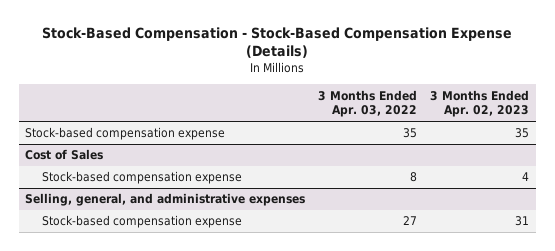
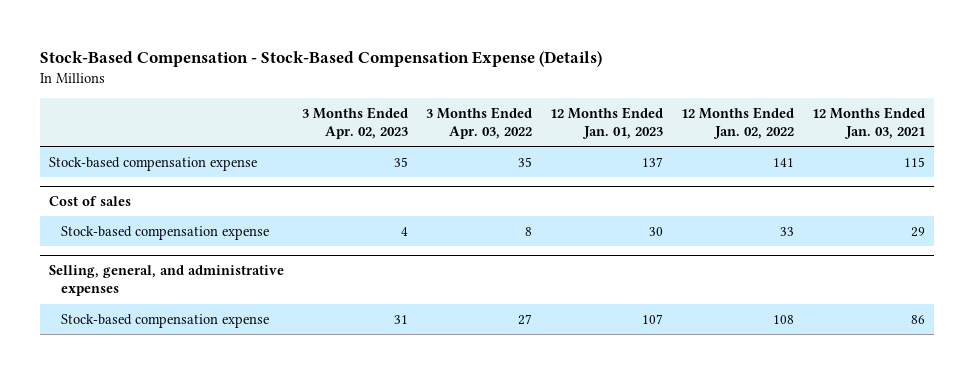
- | 3 Months Ended Apr. 03, 2022 | 3 Months Ended Apr. 02, 2023
+ | 3 Months Ended Apr. 02, 2023 | 3 Months Ended Apr. 03, 2022 | 12 Months Ended Jan. 01, 2023 | 12 Months Ended Jan. 02, 2022 | 12 Months Ended Jan. 03, 2021
- Cost of Sales
+ Cost of sales

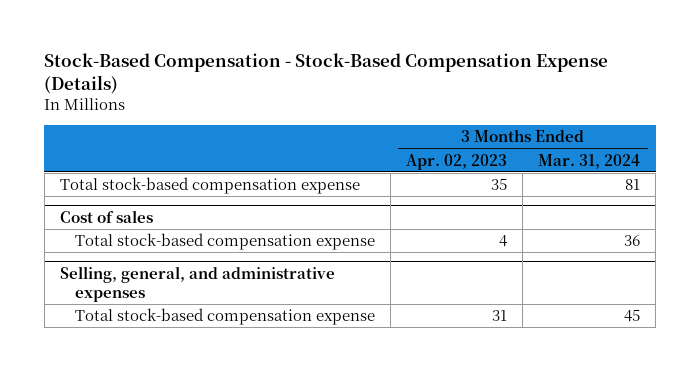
- | 3 Months Ended Apr. 02, 2023 | 3 Months Ended Apr. 03, 2022 | 12 Months Ended Jan. 01, 2023 | 12 Months Ended Jan. 02, 2022 | 12 Months Ended Jan. 03, 2021
+ | 3 Months Ended Apr. 02, 2023 | 3 Months Ended Mar. 31, 2024
- Stock-based compensation expense | 35 | 35 | 137 | 141 | 115
+ Total stock-based compensation expense | 35 | 81
@ Cost of sales
- Stock-based compensation expense | 4 | 8 | 30 | 33 | 29
+ Total stock-based compensation expense | 4 | 36
@ Selling, general, and administrative expenses
- Stock-based compensation expense | 31 | 27 | 107 | 108 | 86
+ Total stock-based compensation expense | 31 | 45

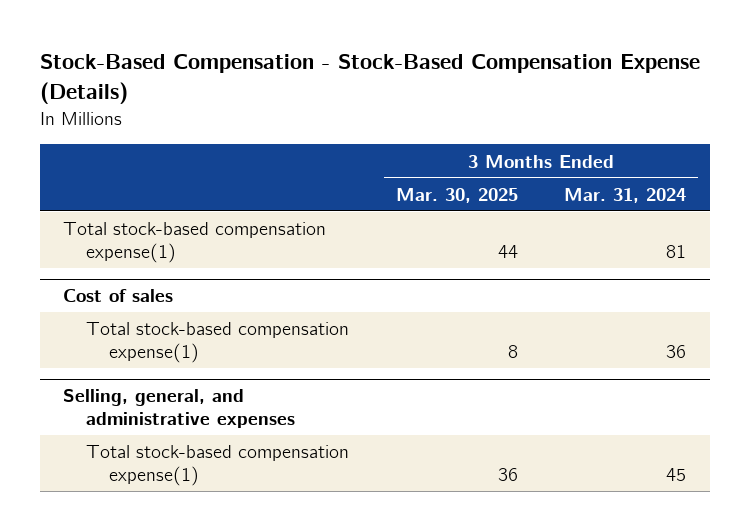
- | 3 Months Ended Apr. 02, 2023 | 3 Months Ended Mar. 31, 2024
+ | 3 Months Ended Mar. 30, 2025 | 3 Months Ended Mar. 31, 2024
- Total stock-based compensation expense | 35 | 81
+ Total stock-based compensation expense(1) | 44 | 81
@ Cost of sales
- Total stock-based compensation expense | 4 | 36
+ Total stock-based compensation expense(1) | 8 | 36
@ Selling, general, and administrative expenses
- Total stock-based compensation expense | 31 | 45
+ Total stock-based compensation expense(1) | 36 | 45

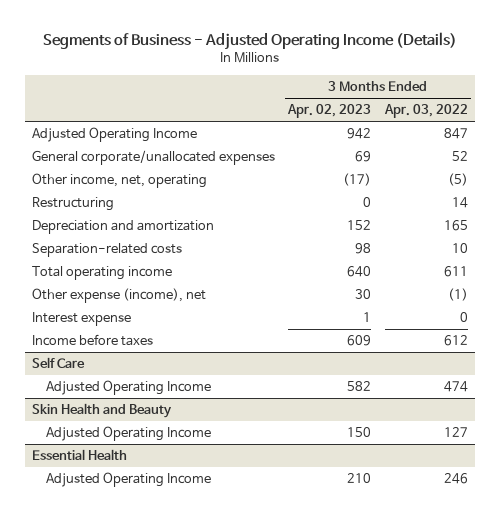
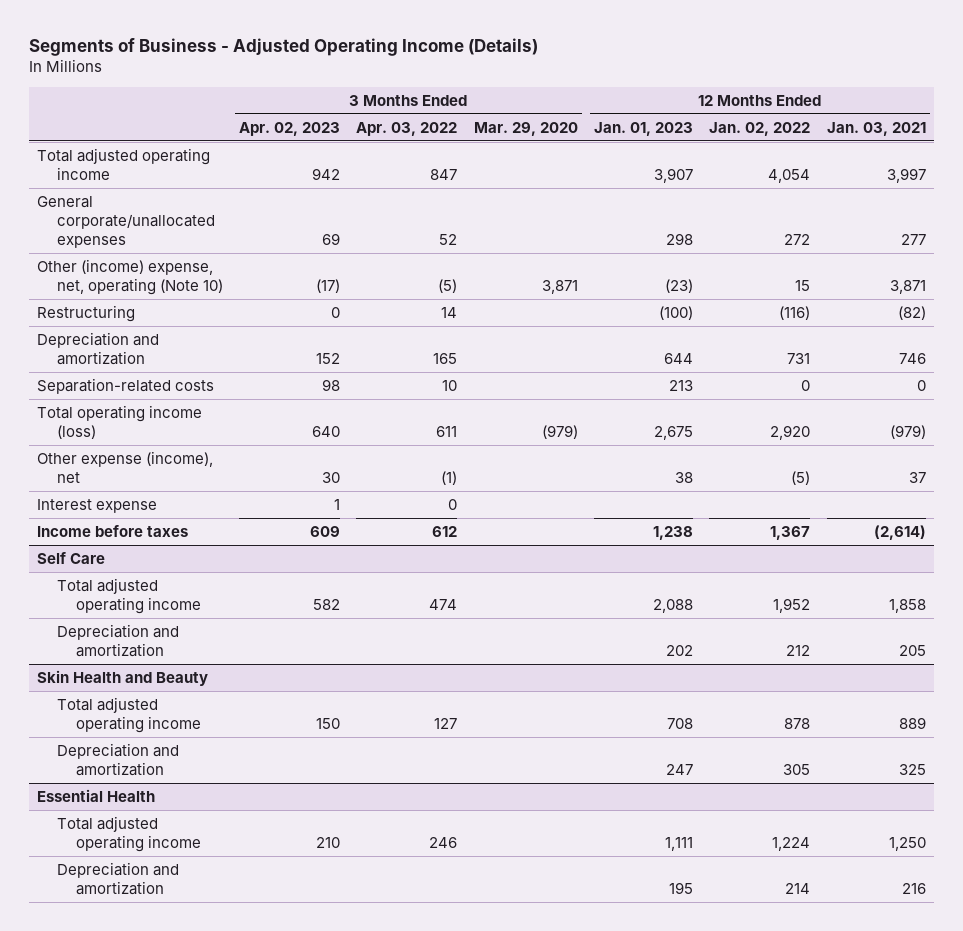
- | 3 Months Ended Apr. 02, 2023 | 3 Months Ended Apr. 03, 2022
+ | 3 Months Ended Apr. 02, 2023 | 3 Months Ended Apr. 03, 2022 | 3 Months Ended Mar. 29, 2020 | 12 Months Ended Jan. 01, 2023 | 12 Months Ended Jan. 02, 2022 | 12 Months Ended Jan. 03, 2021
- Adjusted Operating Income | 942 | 847
+ Total adjusted operating income | 942 | 847 | | 3,907 | 4,054 | 3,997
- Other income, net, operating | (17) | (5)
+ Other (income) expense, net, operating (Note 10) | (17) | (5) | 3,871 | (23) | 15 | 3,871
- Total operating income | 640 | 611
+ Total operating income (loss) | 640 | 611 | (979) | 2,675 | 2,920 | (979)
@ Self Care
- Adjusted Operating Income | 582 | 474
+ Total adjusted operating income | 582 | 474 | | 2,088 | 1,952 | 1,858
+ Depreciation and amortization | | | | 202 | 212 | 205
@ Skin Health and Beauty
- Adjusted Operating Income | 150 | 127
+ Total adjusted operating income | 150 | 127 | | 708 | 878 | 889
+ Depreciation and amortization | | | | 247 | 305 | 325
@ Essential Health
- Adjusted Operating Income | 210 | 246
+ Total adjusted operating income | 210 | 246 | | 1,111 | 1,224 | 1,250
+ Depreciation and amortization | | | | 195 | 214 | 216

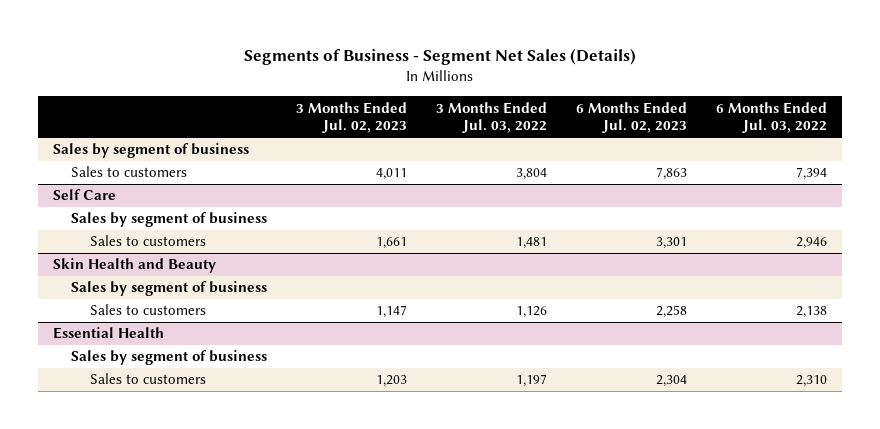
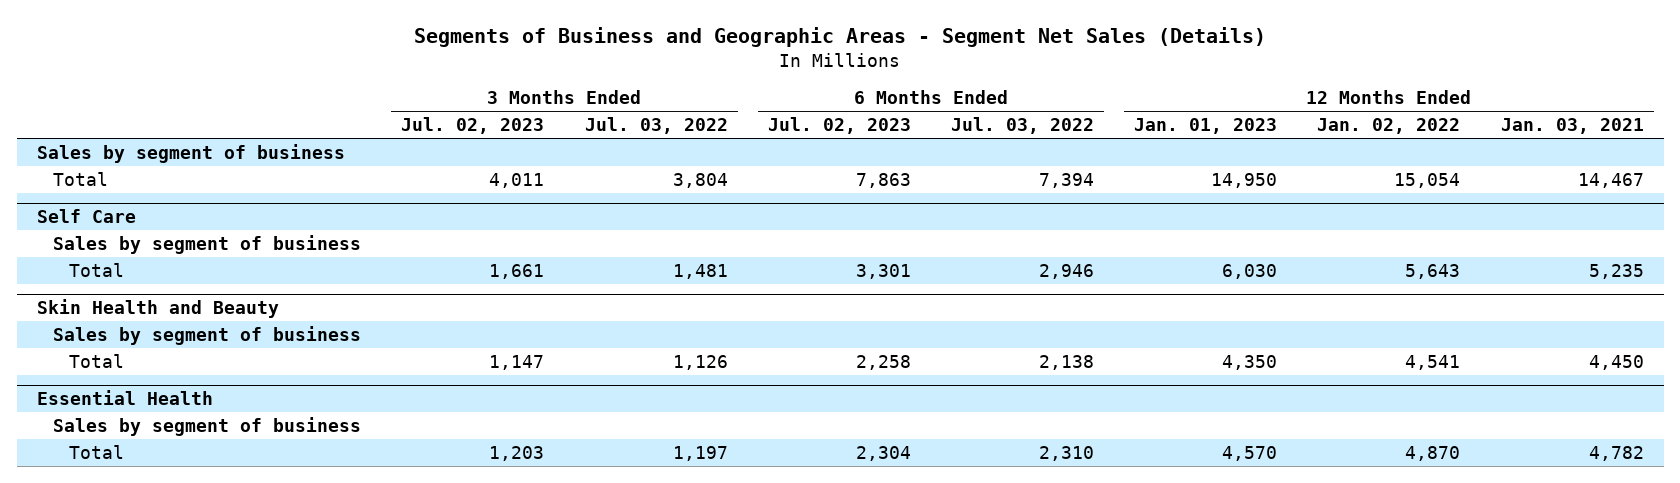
- Segments of Business - Segment Net Sales (Details)
+ Segments of Business and Geographic Areas - Segment Net Sales (Details)
- | 3 Months Ended Jul. 02, 2023 | 3 Months Ended Jul. 03, 2022 | 6 Months Ended Jul. 02, 2023 | 6 Months Ended Jul. 03, 2022
+ | 3 Months Ended Jul. 02, 2023 | 3 Months Ended Jul. 03, 2022 | 6 Months Ended Jul. 02, 2023 | 6 Months Ended Jul. 03, 2022 | 12 Months Ended Jan. 01, 2023 | 12 Months Ended Jan. 02, 2022 | 12 Months Ended Jan. 03, 2021
- Sales to customers | 4,011 | 3,804 | 7,863 | 7,394
+ Total | 4,011 | 3,804 | 7,863 | 7,394 | 14,950 | 15,054 | 14,467
@ Self Care
- Sales to customers | 1,661 | 1,481 | 3,301 | 2,946
+ Total | 1,661 | 1,481 | 3,301 | 2,946 | 6,030 | 5,643 | 5,235
@ Skin Health and Beauty
- Sales to customers | 1,147 | 1,126 | 2,258 | 2,138
+ Total | 1,147 | 1,126 | 2,258 | 2,138 | 4,350 | 4,541 | 4,450
@ Essential Health
- Sales to customers | 1,203 | 1,197 | 2,304 | 2,310
+ Total | 1,203 | 1,197 | 2,304 | 2,310 | 4,570 | 4,870 | 4,782

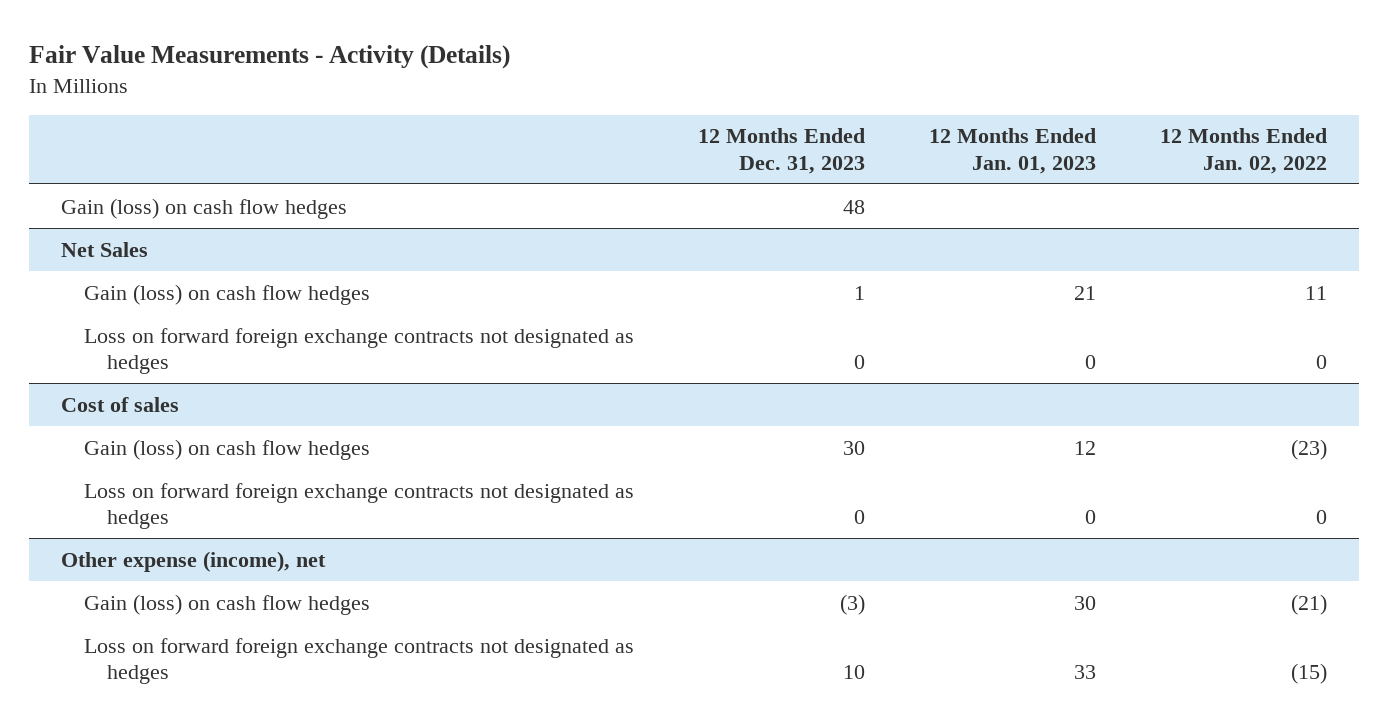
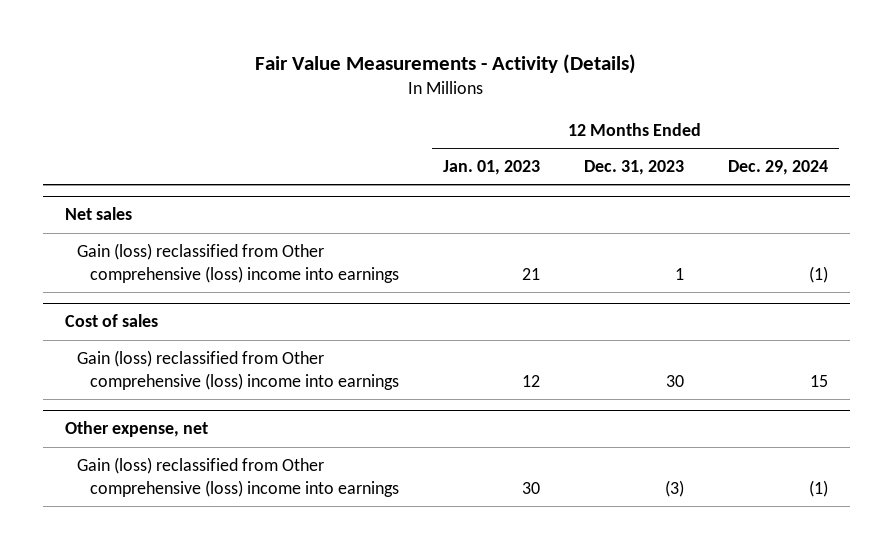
- | 12 Months Ended Dec. 31, 2023 | 12 Months Ended Jan. 01, 2023 | 12 Months Ended Jan. 02, 2022
+ | 12 Months Ended Jan. 01, 2023 | 12 Months Ended Dec. 31, 2023 | 12 Months Ended Dec. 29, 2024
- Gain (loss) on cash flow hedges | 48 | |
- Net Sales
- Gain (loss) on cash flow hedges | 1 | 21 | 11
- Loss on forward foreign exchange contracts not designated as hedges | 0 | 0 | 0
+ Net sales
+ Gain (loss) reclassified from Other comprehensive (loss) income into earnings | 21 | 1 | (1)
@ Cost of sales
- Gain (loss) on cash flow hedges | 30 | 12 | (23)
- Loss on forward foreign exchange contracts not designated as hedges | 0 | 0 | 0
- Other expense (income), net
- Gain (loss) on cash flow hedges | (3) | 30 | (21)
- Loss on forward foreign exchange contracts not designated as hedges | 10 | 33 | (15)
@ Cost of sales
+ Gain (loss) reclassified from Other comprehensive (loss) income into earnings | 12 | 30 | 15
+ Other expense, net
+ Gain (loss) reclassified from Other comprehensive (loss) income into earnings | 30 | (3) | (1)

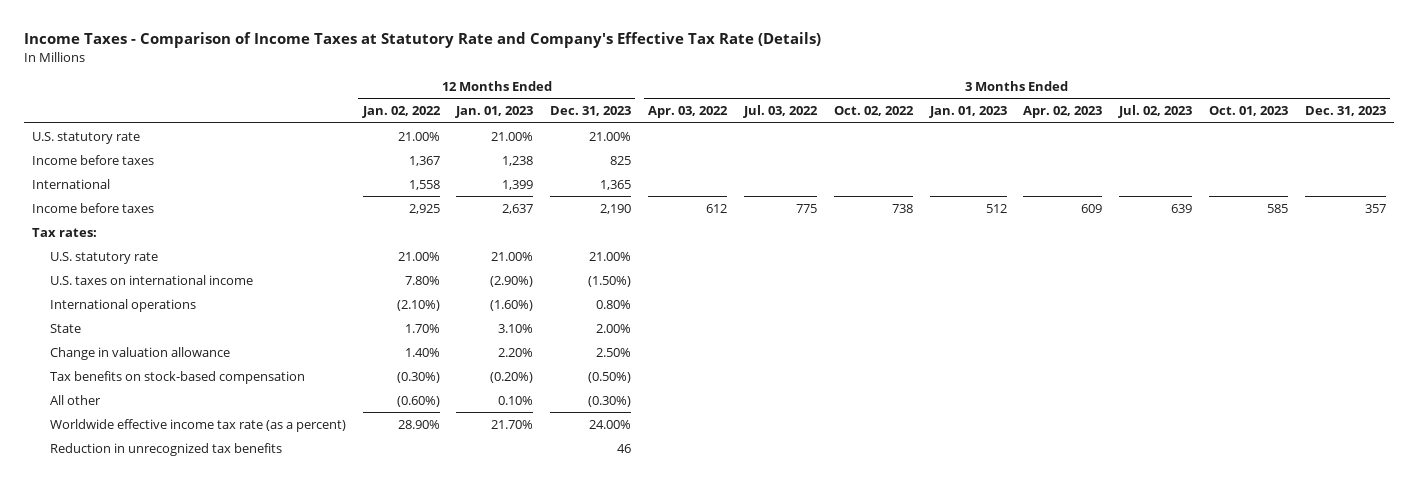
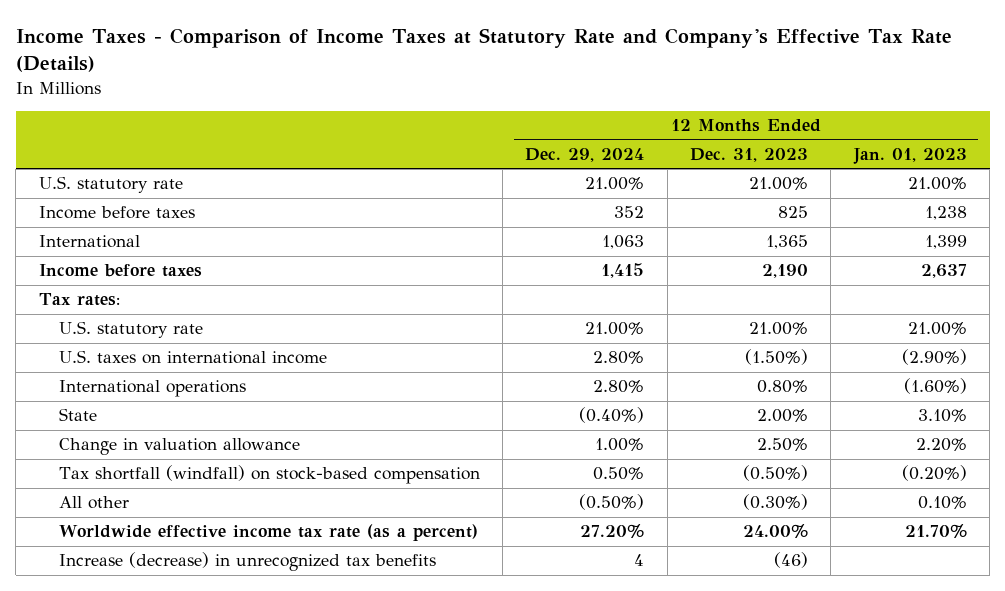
- | 12 Months Ended Jan. 02, 2022 | 12 Months Ended Jan. 01, 2023 | 12 Months Ended Dec. 31, 2023 | 3 Months Ended Apr. 03, 2022 | 3 Months Ended Jul. 03, 2022 | 3 Months Ended Oct. 02, 2022 | 3 Months Ended Jan. 01, 2023 | 3 Months Ended Apr. 02, 2023 | 3 Months Ended Jul. 02, 2023 | 3 Months Ended Oct. 01, 2023 | 3 Months Ended Dec. 31, 2023
+ | 12 Months Ended Dec. 29, 2024 | 12 Months Ended Dec. 31, 2023 | 12 Months Ended Jan. 01, 2023
- Tax benefits on stock-based compensation | (0.30%) | (0.20%) | (0.50%) | | | | | | | |
+ Tax shortfall (windfall) on stock-based compensation | 0.50% | (0.50%) | (0.20%)
- Reduction in unrecognized tax benefits | | | 46 | | | | | | | |
+ Increase (decrease) in unrecognized tax benefits | 4 | (46) |

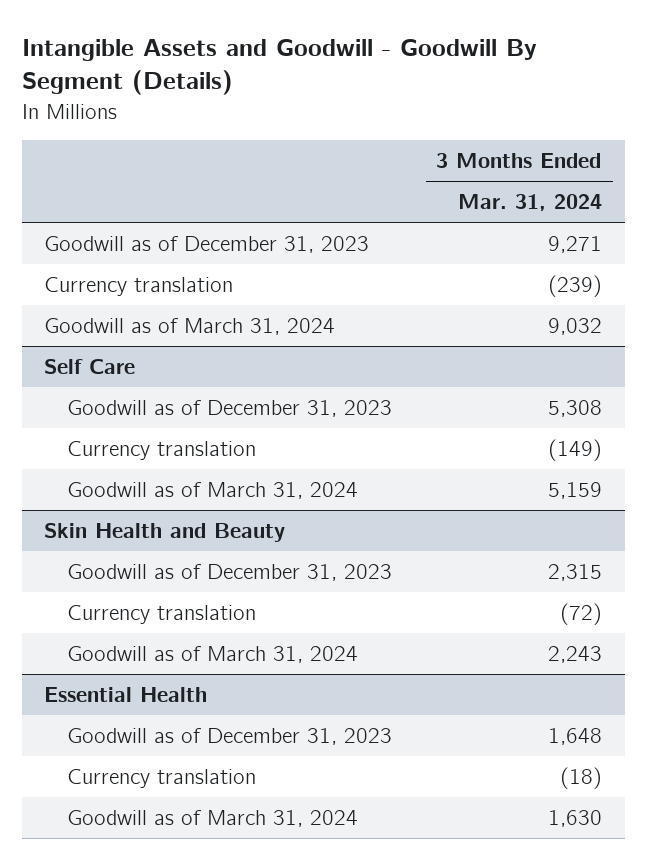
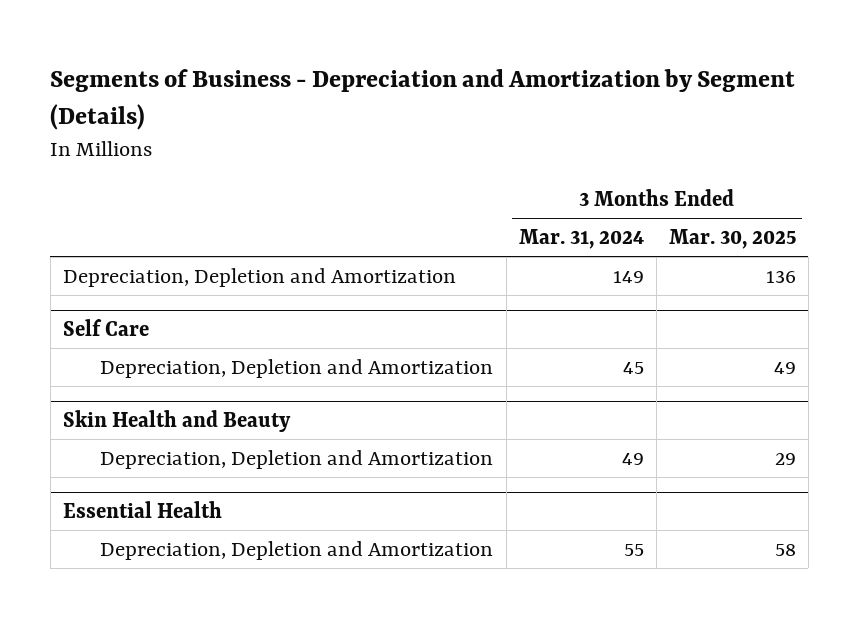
- Intangible Assets and Goodwill - Goodwill By Segment (Details)
+ Segments of Business - Depreciation and Amortization by Segment (Details)
- | 3 Months Ended Mar. 31, 2024
+ | 3 Months Ended Mar. 31, 2024 | 3 Months Ended Mar. 30, 2025
- Goodwill as of December 31, 2023 | 9,271
- Currency translation | (239)
- Goodwill as of March 31, 2024 | 9,032
+ Depreciation, Depletion and Amortization | 149 | 136
@ Self Care
- Goodwill as of December 31, 2023 | 5,308
- Currency translation | (149)
- Goodwill as of March 31, 2024 | 5,159
+ Depreciation, Depletion and Amortization | 45 | 49
@ Skin Health and Beauty
- Goodwill as of December 31, 2023 | 2,315
- Currency translation | (72)
- Goodwill as of March 31, 2024 | 2,243
+ Depreciation, Depletion and Amortization | 49 | 29
@ Essential Health
- Goodwill as of December 31, 2023 | 1,648
- Currency translation | (18)
- Goodwill as of March 31, 2024 | 1,630
+ Depreciation, Depletion and Amortization | 55 | 58

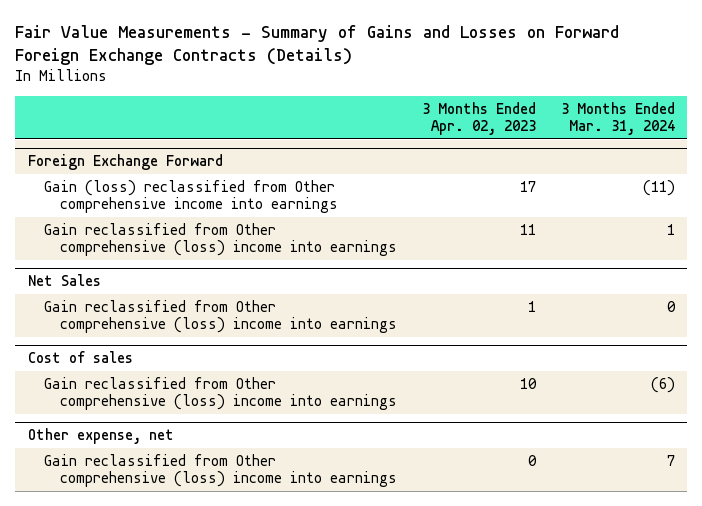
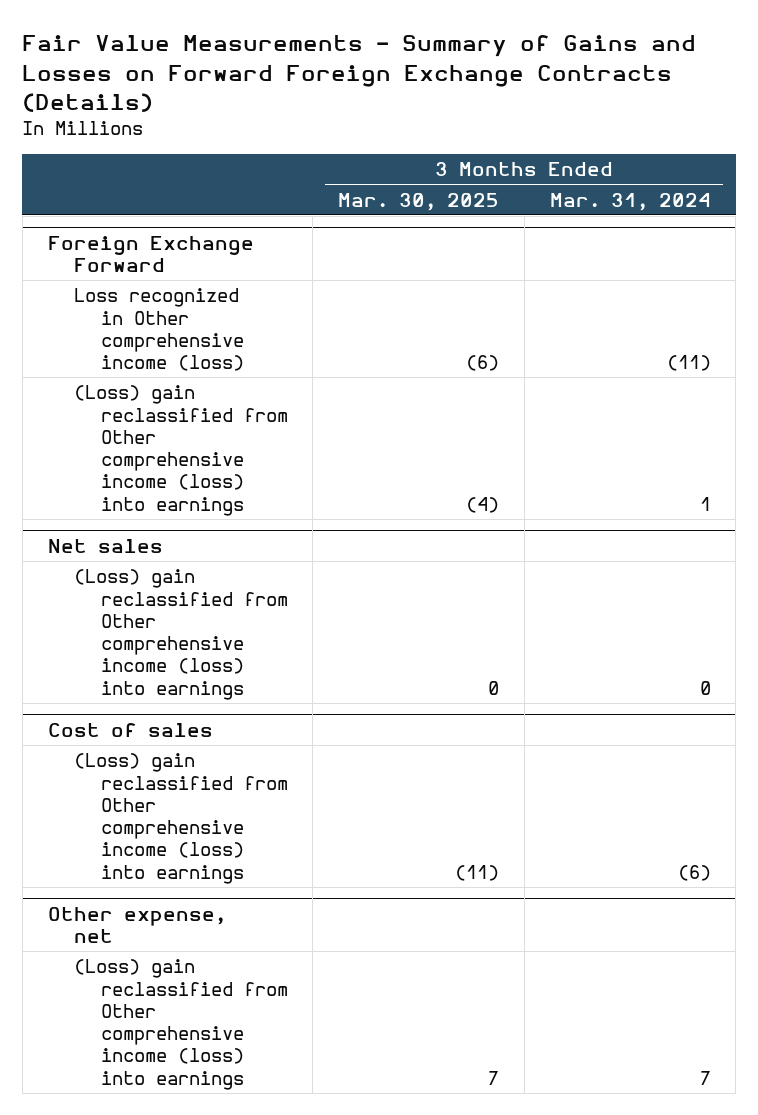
- | 3 Months Ended Apr. 02, 2023 | 3 Months Ended Mar. 31, 2024
+ | 3 Months Ended Mar. 30, 2025 | 3 Months Ended Mar. 31, 2024
@ Foreign Exchange Forward
- Gain (loss) reclassified from Other comprehensive income into earnings | 17 | (11)
- Gain reclassified from Other comprehensive (loss) income into earnings | 11 | 1
- Net Sales
- Gain reclassified from Other comprehensive (loss) income into earnings | 1 | 0
@ Foreign Exchange Forward
+ Loss recognized in Other comprehensive income (loss) | (6) | (11)
+ (Loss) gain reclassified from Other comprehensive income (loss) into earnings | (4) | 1
+ Net sales
+ (Loss) gain reclassified from Other comprehensive income (loss) into earnings | 0 | 0
@ Cost of sales
- Gain reclassified from Other comprehensive (loss) income into earnings | 10 | (6)
+ (Loss) gain reclassified from Other comprehensive income (loss) into earnings | (11) | (6)
@ Other expense, net
- Gain reclassified from Other comprehensive (loss) income into earnings | 0 | 7
+ (Loss) gain reclassified from Other comprehensive income (loss) into earnings | 7 | 7

